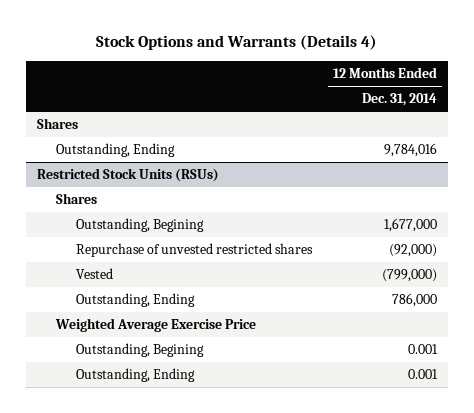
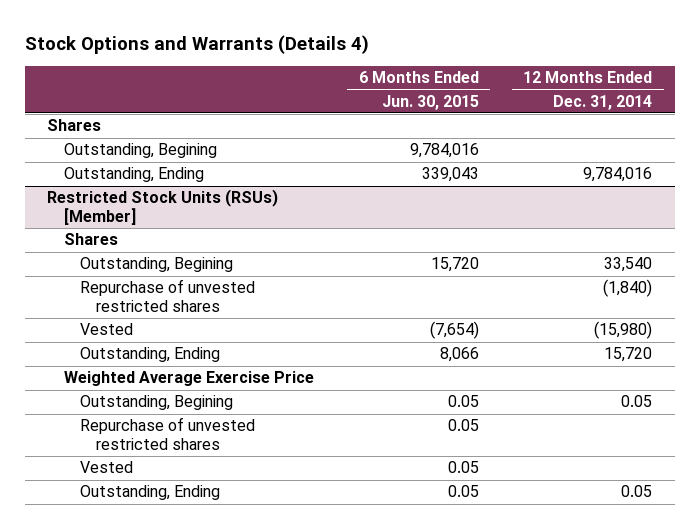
- | 12 Months Ended Dec. 31, 2014
+ | 6 Months Ended Jun. 30, 2015 | 12 Months Ended Dec. 31, 2014
+ Outstanding, Begining | 9,784,016 |
- Restricted Stock Units (RSUs)
+ Restricted Stock Units (RSUs) [Member]
- Outstanding, Begining | 1,677,000
- Repurchase of unvested restricted shares | (92,000)
- Vested | (799,000)
- Outstanding, Ending | 786,000
+ Outstanding, Begining | 15,720 | 33,540
+ Repurchase of unvested restricted shares | | (1,840)
+ Vested | (7,654) | (15,980)
+ Outstanding, Ending | 8,066 | 15,720
- Outstanding, Begining | 0.001
- Outstanding, Ending | 0.001
+ Outstanding, Begining | 0.05 | 0.05
+ Repurchase of unvested restricted shares | 0.05 |
+ Vested | 0.05 |
+ Outstanding, Ending | 0.05 | 0.05

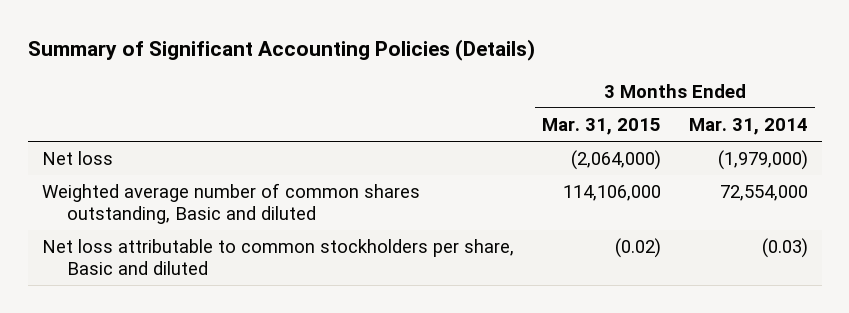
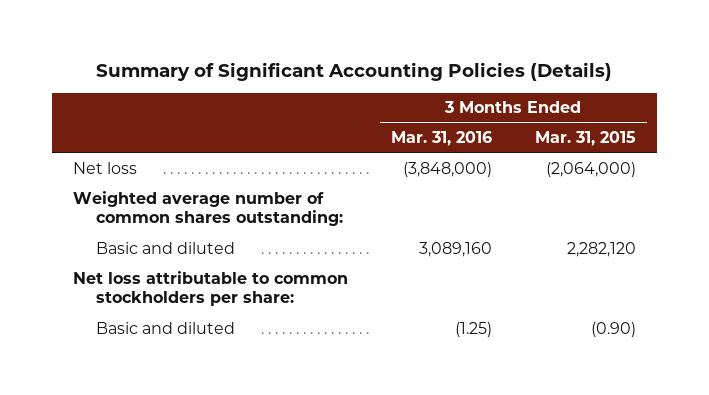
- | 3 Months Ended Mar. 31, 2015 | 3 Months Ended Mar. 31, 2014
+ | 3 Months Ended Mar. 31, 2016 | 3 Months Ended Mar. 31, 2015
- Weighted average number of common shares outstanding, Basic and diluted | 114,106,000 | 72,554,000
- Net loss attributable to common stockholders per share, Basic and diluted | (0.02) | (0.03)
+ Weighted average number of common shares outstanding:
+ Basic and diluted | 3,089,160 | 2,282,120
+ Net loss attributable to common stockholders per share:
+ Basic and diluted | (1.25) | (0.90)

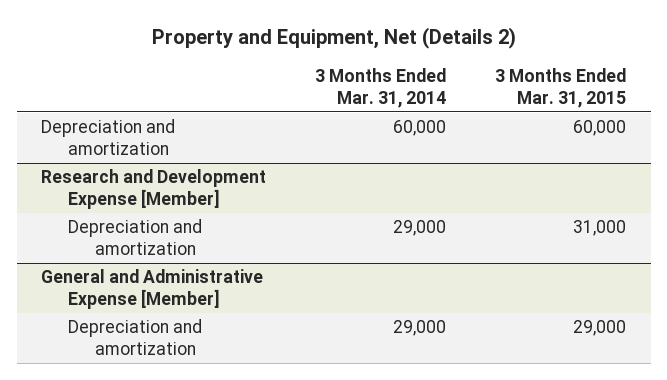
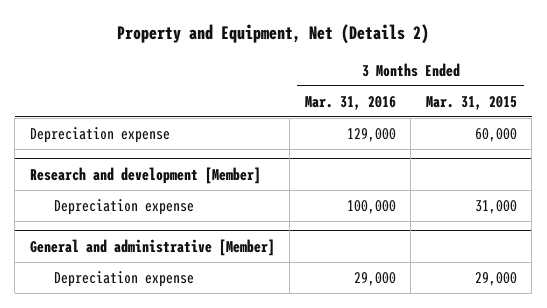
- | 3 Months Ended Mar. 31, 2014 | 3 Months Ended Mar. 31, 2015
+ | 3 Months Ended Mar. 31, 2016 | 3 Months Ended Mar. 31, 2015
- Depreciation and amortization | 60,000 | 60,000
- Research and Development Expense [Member]
- Depreciation and amortization | 29,000 | 31,000
- General and Administrative Expense [Member]
- Depreciation and amortization | 29,000 | 29,000
+ Depreciation expense | 129,000 | 60,000
+ Research and development [Member]
+ Depreciation expense | 100,000 | 31,000
+ General and administrative [Member]
+ Depreciation expense | 29,000 | 29,000

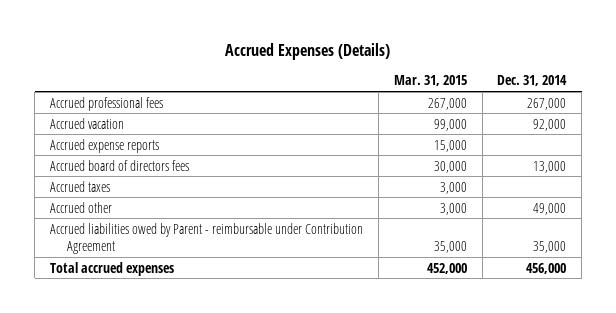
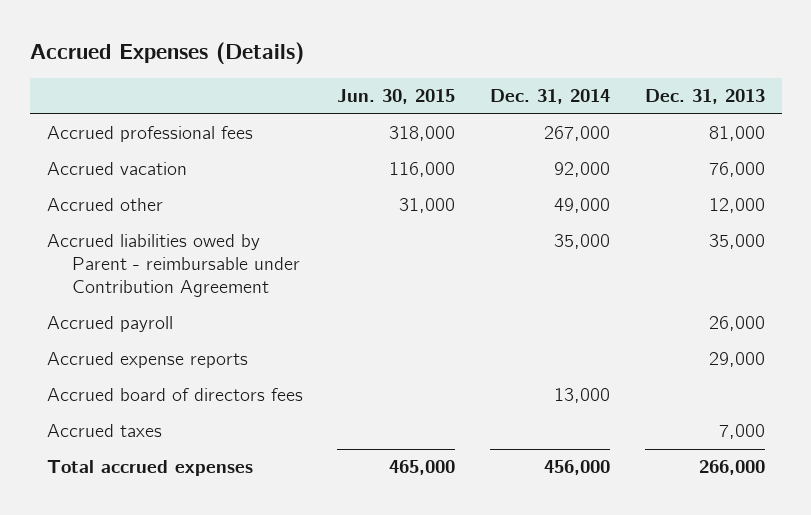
- | Mar. 31, 2015 | Dec. 31, 2014
+ | Jun. 30, 2015 | Dec. 31, 2014 | Dec. 31, 2013
moved up: Accrued other | 31,000 | 49,000 | 12,000
moved up: Accrued liabilities owed by Parent - reimbursable under Contribution Agreement | | 35,000 | 35,000
+ Accrued payroll | | | 26,000

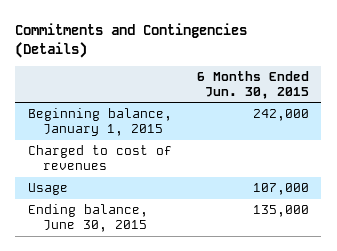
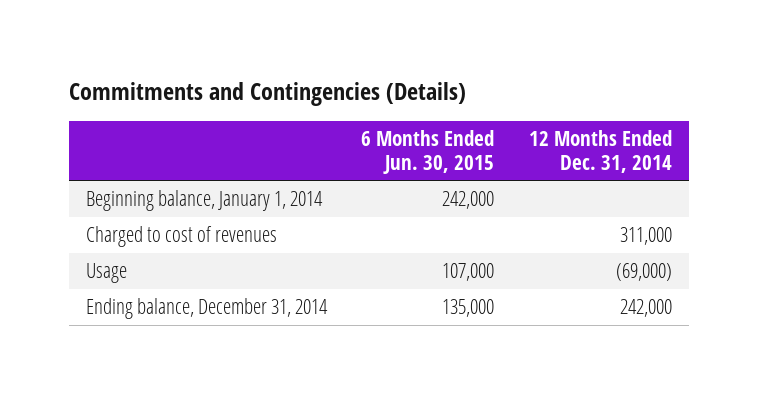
- | 6 Months Ended Jun. 30, 2015
+ | 6 Months Ended Jun. 30, 2015 | 12 Months Ended Dec. 31, 2014
- Beginning balance, January 1, 2015 | 242,000
+ Beginning balance, January 1, 2014 | 242,000 |
- Ending balance, June 30, 2015 | 135,000
+ Ending balance, December 31, 2014 | 135,000 | 242,000

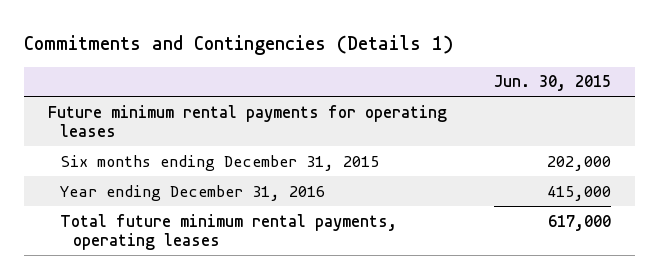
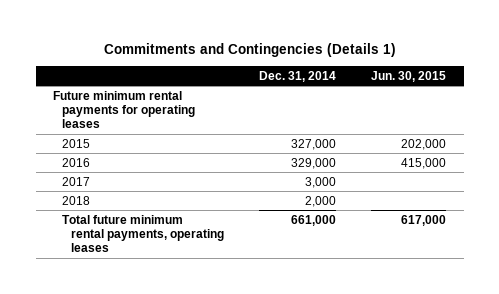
- | Jun. 30, 2015
+ | Dec. 31, 2014 | Jun. 30, 2015
- Six months ending December 31, 2015 | 202,000
- Year ending December 31, 2016 | 415,000
+ 2015 | 327,000 | 202,000
+ 2016 | 329,000 | 415,000
+ 2017 | 3,000 |
+ 2018 | 2,000 |

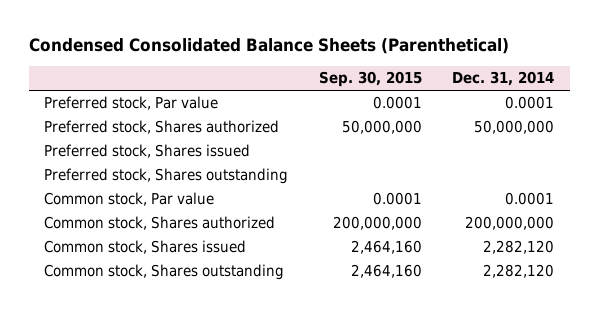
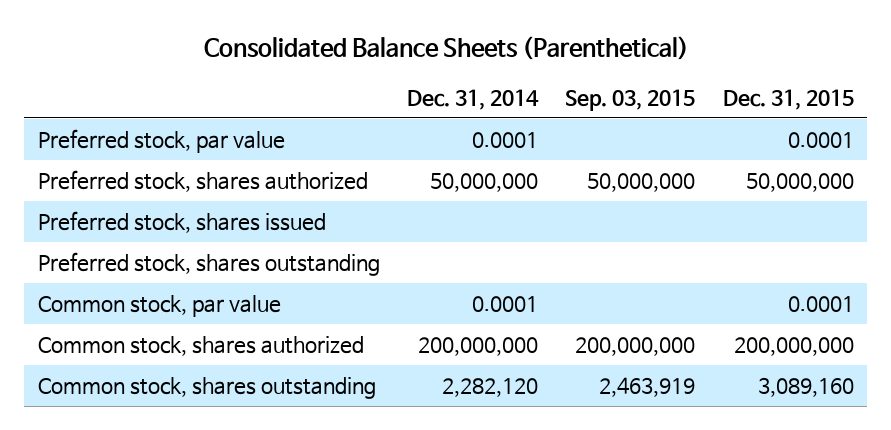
- Condensed Consolidated Balance Sheets (Parenthetical)
+ Consolidated Balance Sheets (Parenthetical)
- | Sep. 30, 2015 | Dec. 31, 2014
+ | Dec. 31, 2014 | Sep. 03, 2015 | Dec. 31, 2015
- Preferred stock, Par value | 0.0001 | 0.0001
- Preferred stock, Shares authorized | 50,000,000 | 50,000,000
- Preferred stock, Shares issued
- Preferred stock, Shares outstanding
- Common stock, Par value | 0.0001 | 0.0001
- Common stock, Shares authorized | 200,000,000 | 200,000,000
- Common stock, Shares issued | 2,464,160 | 2,282,120
- Common stock, Shares outstanding | 2,464,160 | 2,282,120
+ Preferred stock, par value | 0.0001 | | 0.0001
+ Preferred stock, shares authorized | 50,000,000 | 50,000,000 | 50,000,000
+ Preferred stock, shares issued
+ Preferred stock, shares outstanding
+ Common stock, par value | 0.0001 | | 0.0001
+ Common stock, shares authorized | 200,000,000 | 200,000,000 | 200,000,000
+ Common stock, shares outstanding | 2,282,120 | 2,463,919 | 3,089,160

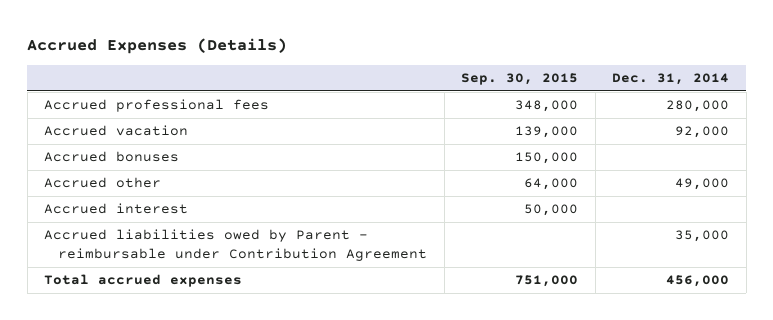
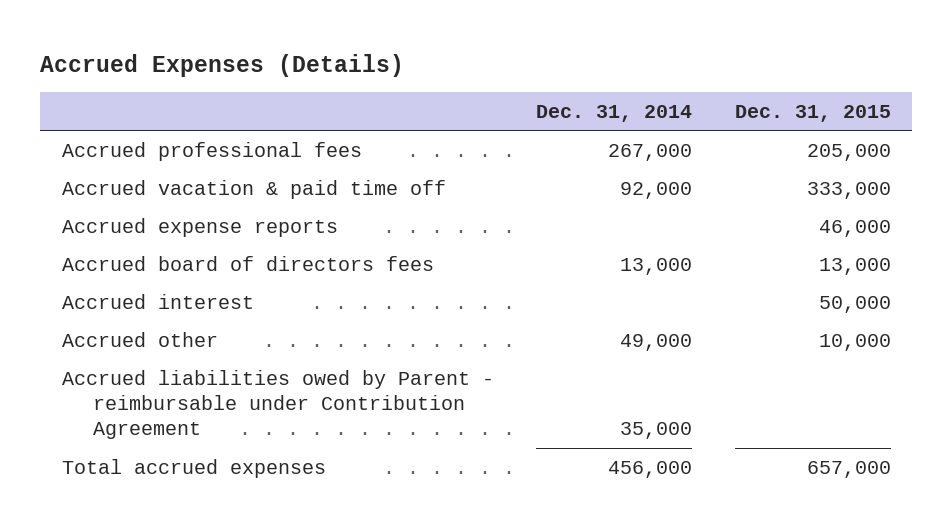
- | Sep. 30, 2015 | Dec. 31, 2014
+ | Dec. 31, 2014 | Dec. 31, 2015
- Accrued professional fees | 348,000 | 280,000
- Accrued vacation | 139,000 | 92,000
- Accrued bonuses | 150,000 |
+ Accrued professional fees | 267,000 | 205,000
+ Accrued vacation & paid time off | 92,000 | 333,000
+ Accrued expense reports | | 46,000
+ Accrued board of directors fees | 13,000 | 13,000
moved down: Accrued other | 49,000 | 10,000

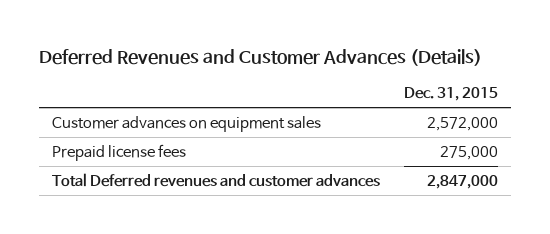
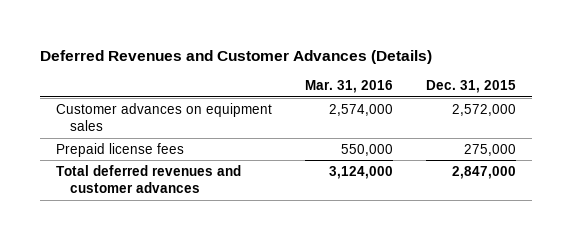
- | Dec. 31, 2015
+ | Mar. 31, 2016 | Dec. 31, 2015
- Total Deferred revenues and customer advances | 2,847,000
+ Total deferred revenues and customer advances | 3,124,000 | 2,847,000

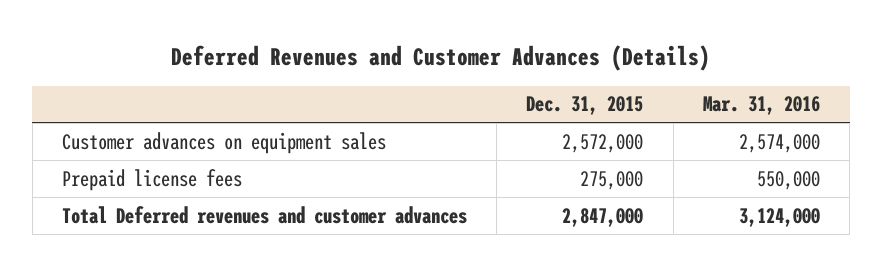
- | Mar. 31, 2016 | Dec. 31, 2015
+ | Dec. 31, 2015 | Mar. 31, 2016
- Total deferred revenues and customer advances | 3,124,000 | 2,847,000
+ Total Deferred revenues and customer advances | 2,847,000 | 3,124,000

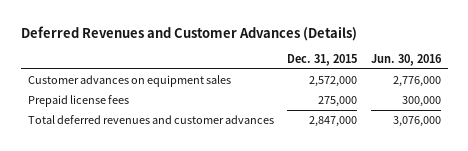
- | Dec. 31, 2015 | Mar. 31, 2016
+ | Dec. 31, 2015 | Jun. 30, 2016
- Total Deferred revenues and customer advances | 2,847,000 | 3,124,000
+ Total deferred revenues and customer advances | 2,847,000 | 3,076,000

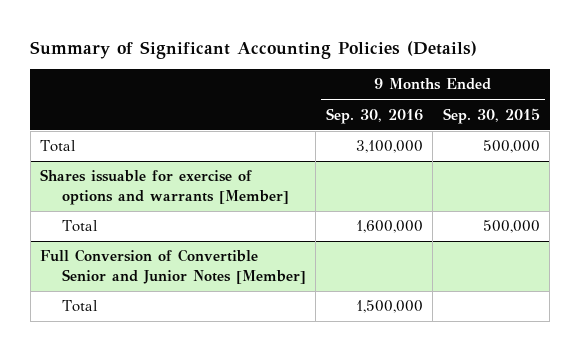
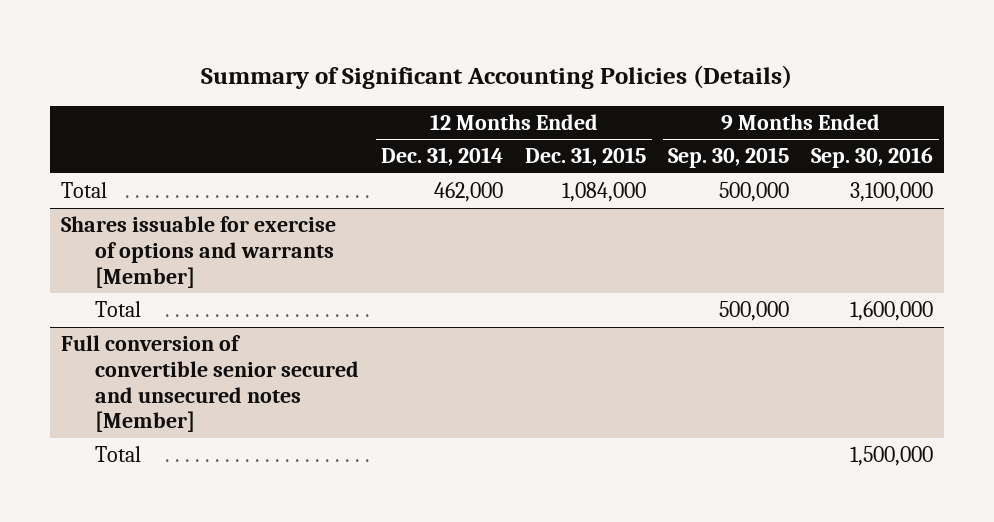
- | 9 Months Ended Sep. 30, 2016 | 9 Months Ended Sep. 30, 2015
+ | 12 Months Ended Dec. 31, 2014 | 12 Months Ended Dec. 31, 2015 | 9 Months Ended Sep. 30, 2015 | 9 Months Ended Sep. 30, 2016
- Full Conversion of Convertible Senior and Junior Notes [Member]
+ Full conversion of convertible senior secured and unsecured notes [Member]

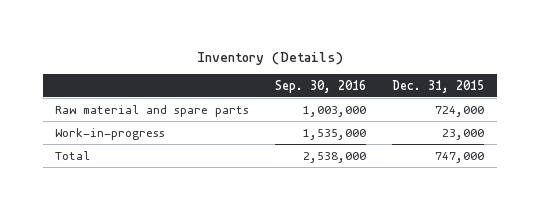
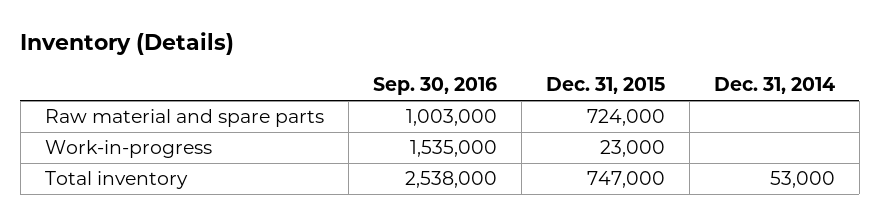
- | Sep. 30, 2016 | Dec. 31, 2015
+ | Sep. 30, 2016 | Dec. 31, 2015 | Dec. 31, 2014
- Total | 2,538,000 | 747,000
+ Total inventory | 2,538,000 | 747,000 | 53,000

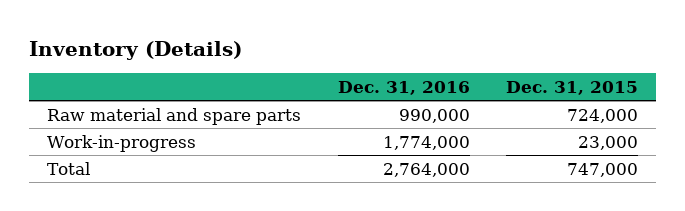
- | Sep. 30, 2016 | Dec. 31, 2015 | Dec. 31, 2014
+ | Dec. 31, 2016 | Dec. 31, 2015
- Total inventory | 2,538,000 | 747,000 | 53,000
+ Total | 2,764,000 | 747,000

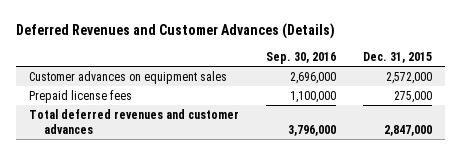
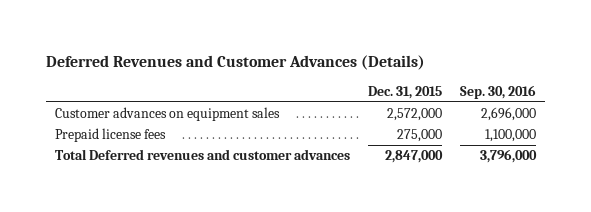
- | Sep. 30, 2016 | Dec. 31, 2015
+ | Dec. 31, 2015 | Sep. 30, 2016
- Total deferred revenues and customer advances | 3,796,000 | 2,847,000
+ Total Deferred revenues and customer advances | 2,847,000 | 3,796,000

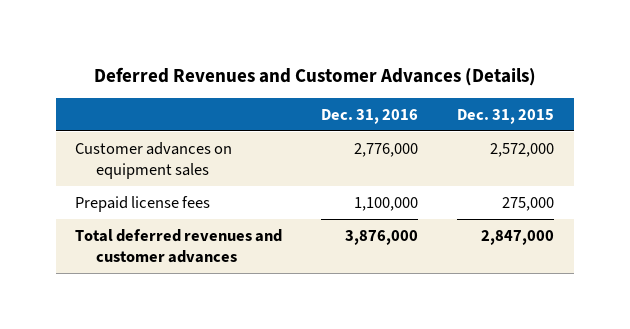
- | Dec. 31, 2015 | Sep. 30, 2016
+ | Dec. 31, 2016 | Dec. 31, 2015
- Total Deferred revenues and customer advances | 2,847,000 | 3,796,000
+ Total deferred revenues and customer advances | 3,876,000 | 2,847,000

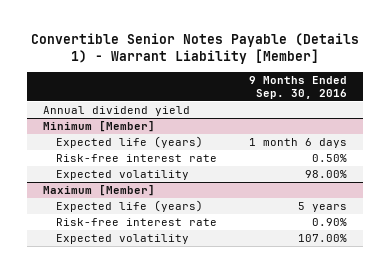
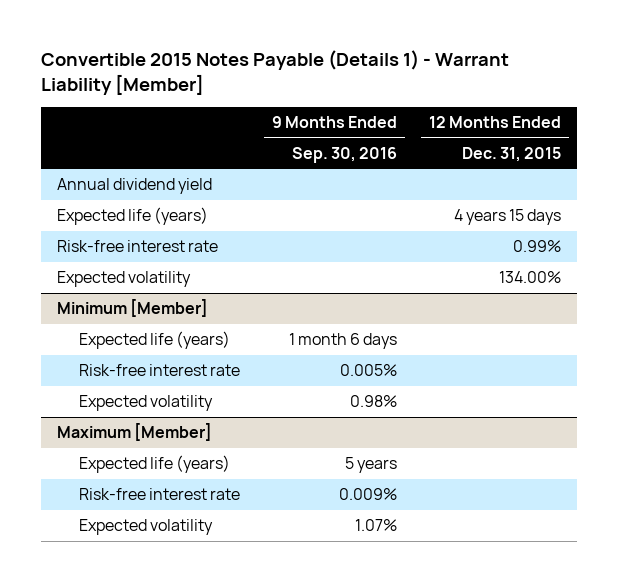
- Convertible Senior Notes Payable (Details 1) - Warrant Liability [Member]
+ Convertible 2015 Notes Payable (Details 1) - Warrant Liability [Member]
- | 9 Months Ended Sep. 30, 2016
+ | 9 Months Ended Sep. 30, 2016 | 12 Months Ended Dec. 31, 2015
+ Expected life (years) | | 4 years 15 days
+ Risk-free interest rate | | 0.99%
+ Expected volatility | | 134.00%
@ Minimum [Member]
- Risk-free interest rate | 0.50%
- Expected volatility | 98.00%
+ Risk-free interest rate | 0.005% |
+ Expected volatility | 0.98% |
@ Maximum [Member]
- Risk-free interest rate | 0.90%
- Expected volatility | 107.00%
+ Risk-free interest rate | 0.009% |
+ Expected volatility | 1.07% |

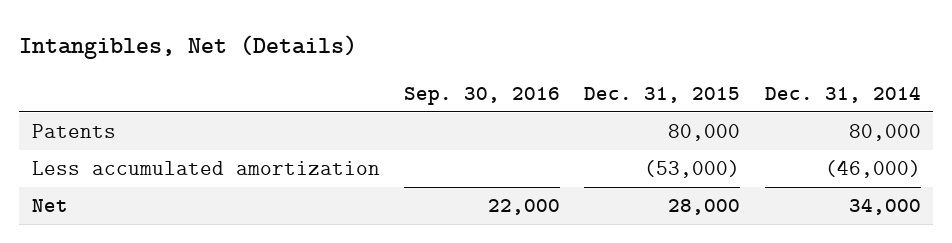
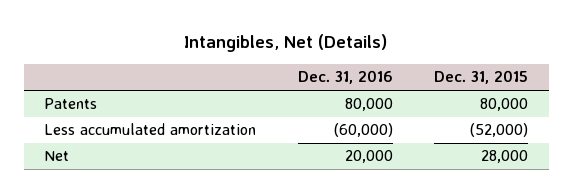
- | Sep. 30, 2016 | Dec. 31, 2015 | Dec. 31, 2014
+ | Dec. 31, 2016 | Dec. 31, 2015
- Less accumulated amortization | | (53,000) | (46,000)
+ Less accumulated amortization | (60,000) | (52,000)

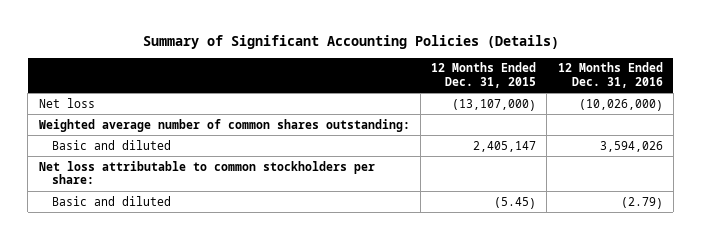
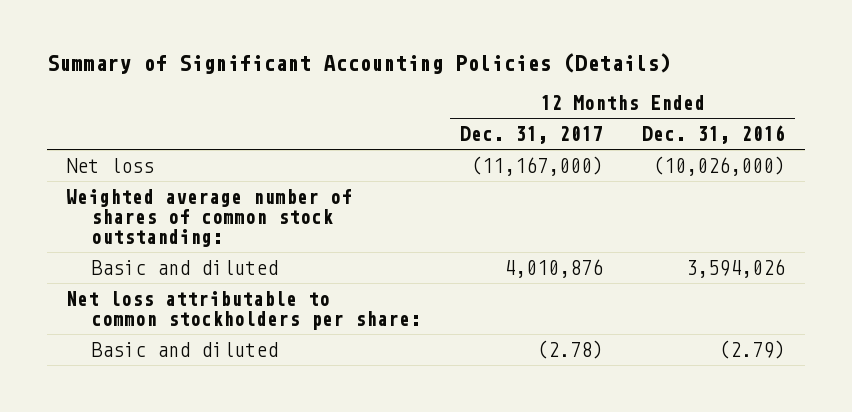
- | 12 Months Ended Dec. 31, 2015 | 12 Months Ended Dec. 31, 2016
+ | 12 Months Ended Dec. 31, 2017 | 12 Months Ended Dec. 31, 2016
- Weighted average number of common shares outstanding:
+ Weighted average number of shares of common stock outstanding:

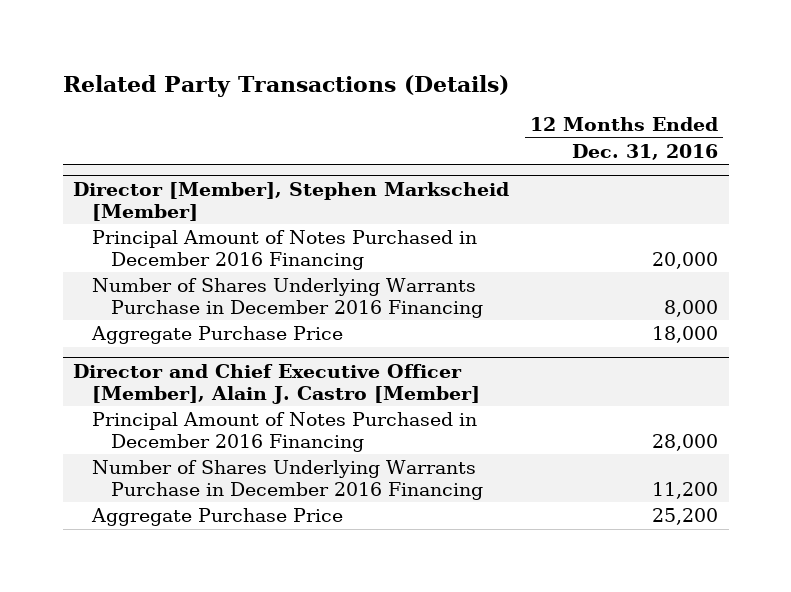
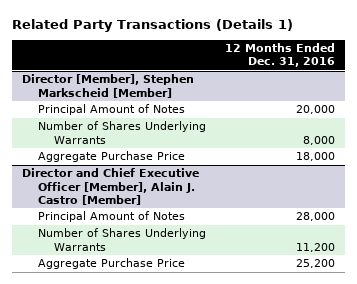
- Related Party Transactions (Details)
+ Related Party Transactions (Details 1)
@ Director [Member], Stephen Markscheid [Member]
- Principal Amount of Notes Purchased in December 2016 Financing | 20,000
- Number of Shares Underlying Warrants Purchase in December 2016 Financing | 8,000
+ Principal Amount of Notes | 20,000
+ Number of Shares Underlying Warrants | 8,000
@ Director and Chief Executive Officer [Member], Alain J. Castro [Member]
- Principal Amount of Notes Purchased in December 2016 Financing | 28,000
- Number of Shares Underlying Warrants Purchase in December 2016 Financing | 11,200
+ Principal Amount of Notes | 28,000
+ Number of Shares Underlying Warrants | 11,200

